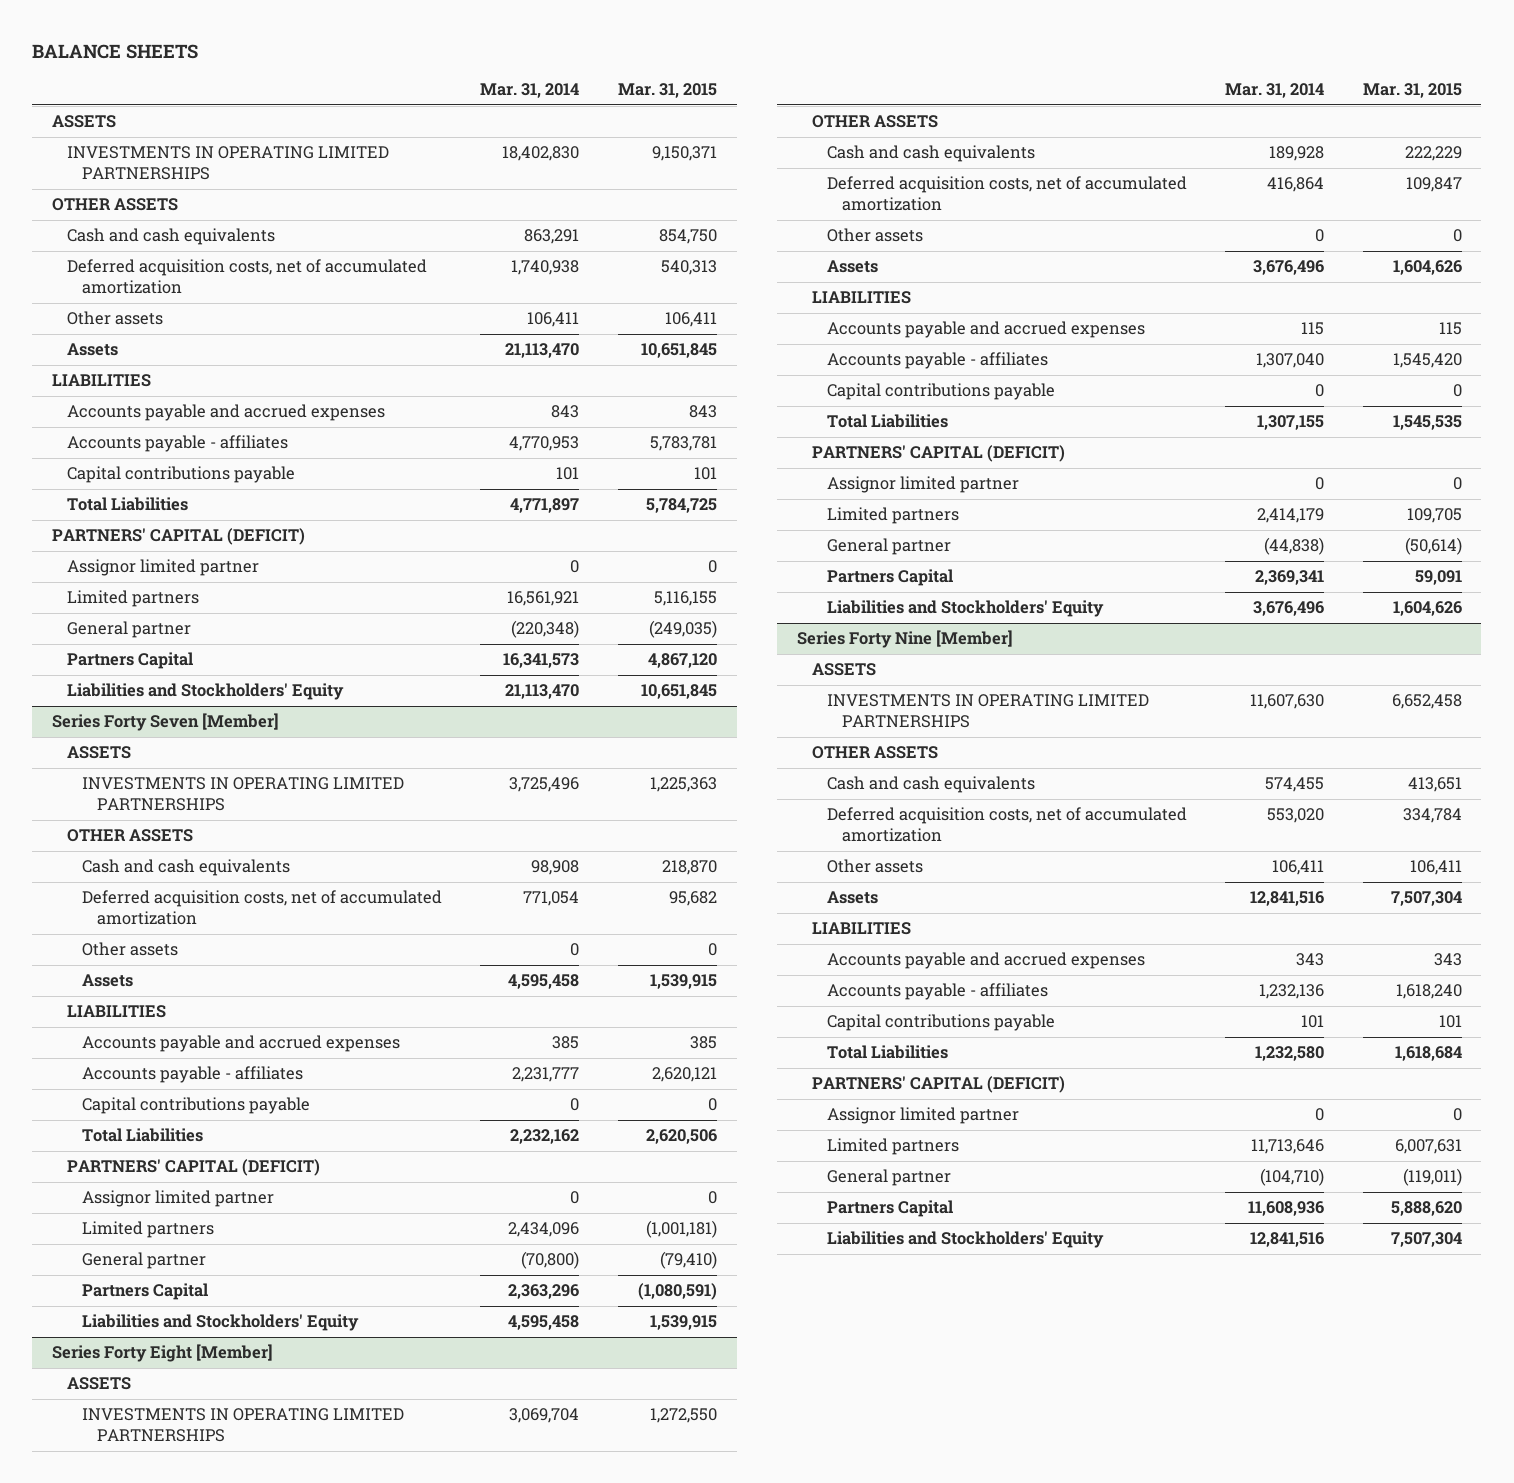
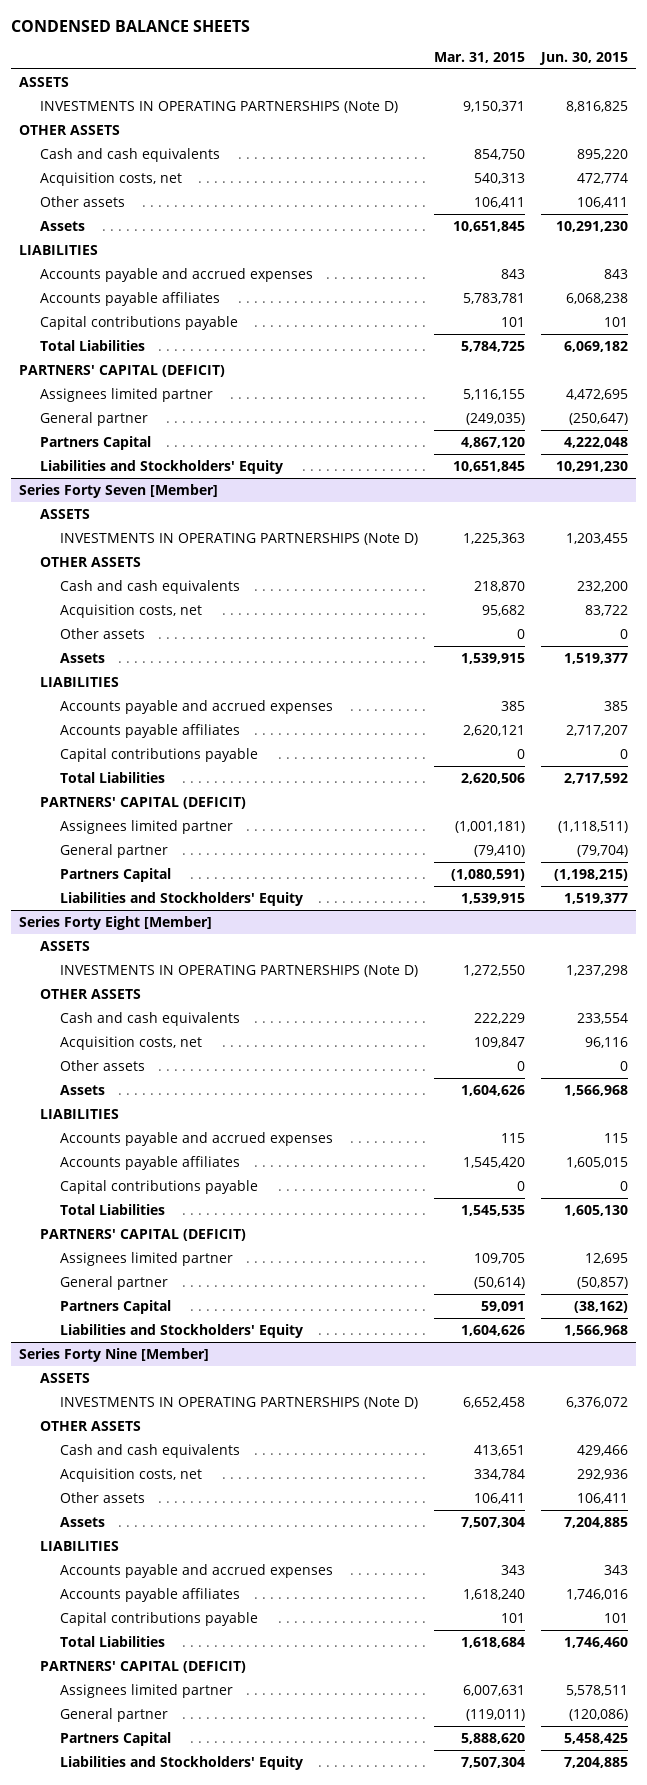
- BALANCE SHEETS
+ CONDENSED BALANCE SHEETS
- | Mar. 31, 2014 | Mar. 31, 2015
+ | Mar. 31, 2015 | Jun. 30, 2015
- INVESTMENTS IN OPERATING LIMITED PARTNERSHIPS | 18,402,830 | 9,150,371
+ INVESTMENTS IN OPERATING PARTNERSHIPS (Note D) | 9,150,371 | 8,816,825
- Deferred acquisition costs, net of accumulated amortization | 1,740,938 | 540,313
+ Acquisition costs, net | 540,313 | 472,774
- Accounts payable - affiliates | 4,770,953 | 5,783,781
+ Accounts payable affiliates | 5,783,781 | 6,068,238
- Assignor limited partner | 0 | 0
- Limited partners | 16,561,921 | 5,116,155
+ Assignees limited partner | 5,116,155 | 4,472,695
@ Series Forty Seven [Member]
- INVESTMENTS IN OPERATING LIMITED PARTNERSHIPS | 3,725,496 | 1,225,363
+ INVESTMENTS IN OPERATING PARTNERSHIPS (Note D) | 1,225,363 | 1,203,455
- Deferred acquisition costs, net of accumulated amortization | 771,054 | 95,682
+ Acquisition costs, net | 95,682 | 83,722
- Accounts payable - affiliates | 2,231,777 | 2,620,121
+ Accounts payable affiliates | 2,620,121 | 2,717,207
- Assignor limited partner | 0 | 0
- Limited partners | 2,434,096 | (1,001,181)
+ Assignees limited partner | (1,001,181) | (1,118,511)
@ Series Forty Eight [Member]
- INVESTMENTS IN OPERATING LIMITED PARTNERSHIPS | 3,069,704 | 1,272,550
+ INVESTMENTS IN OPERATING PARTNERSHIPS (Note D) | 1,272,550 | 1,237,298
- Deferred acquisition costs, net of accumulated amortization | 416,864 | 109,847
+ Acquisition costs, net | 109,847 | 96,116
- Accounts payable - affiliates | 1,307,040 | 1,545,420
+ Accounts payable affiliates | 1,545,420 | 1,605,015
- Assignor limited partner | 0 | 0
- Limited partners | 2,414,179 | 109,705
+ Assignees limited partner | 109,705 | 12,695
@ Series Forty Nine [Member]
- INVESTMENTS IN OPERATING LIMITED PARTNERSHIPS | 11,607,630 | 6,652,458
+ INVESTMENTS IN OPERATING PARTNERSHIPS (Note D) | 6,652,458 | 6,376,072
- Deferred acquisition costs, net of accumulated amortization | 553,020 | 334,784
+ Acquisition costs, net | 334,784 | 292,936
- Accounts payable - affiliates | 1,232,136 | 1,618,240
+ Accounts payable affiliates | 1,618,240 | 1,746,016
- Assignor limited partner | 0 | 0
- Limited partners | 11,713,646 | 6,007,631
+ Assignees limited partner | 6,007,631 | 5,578,511

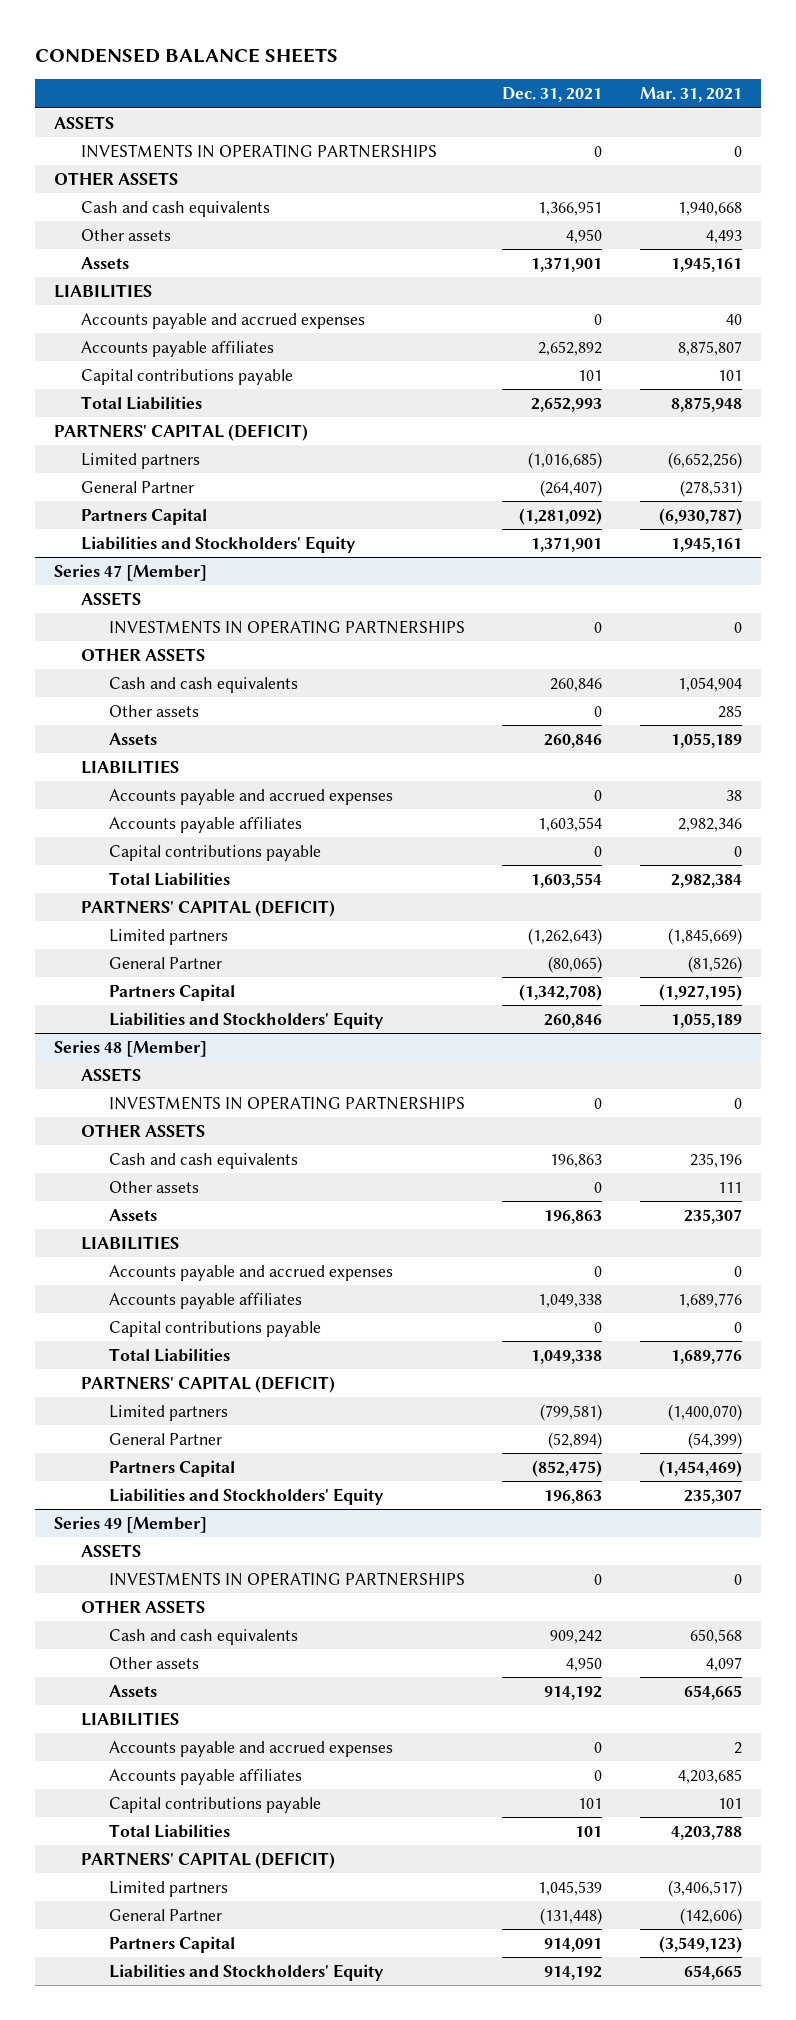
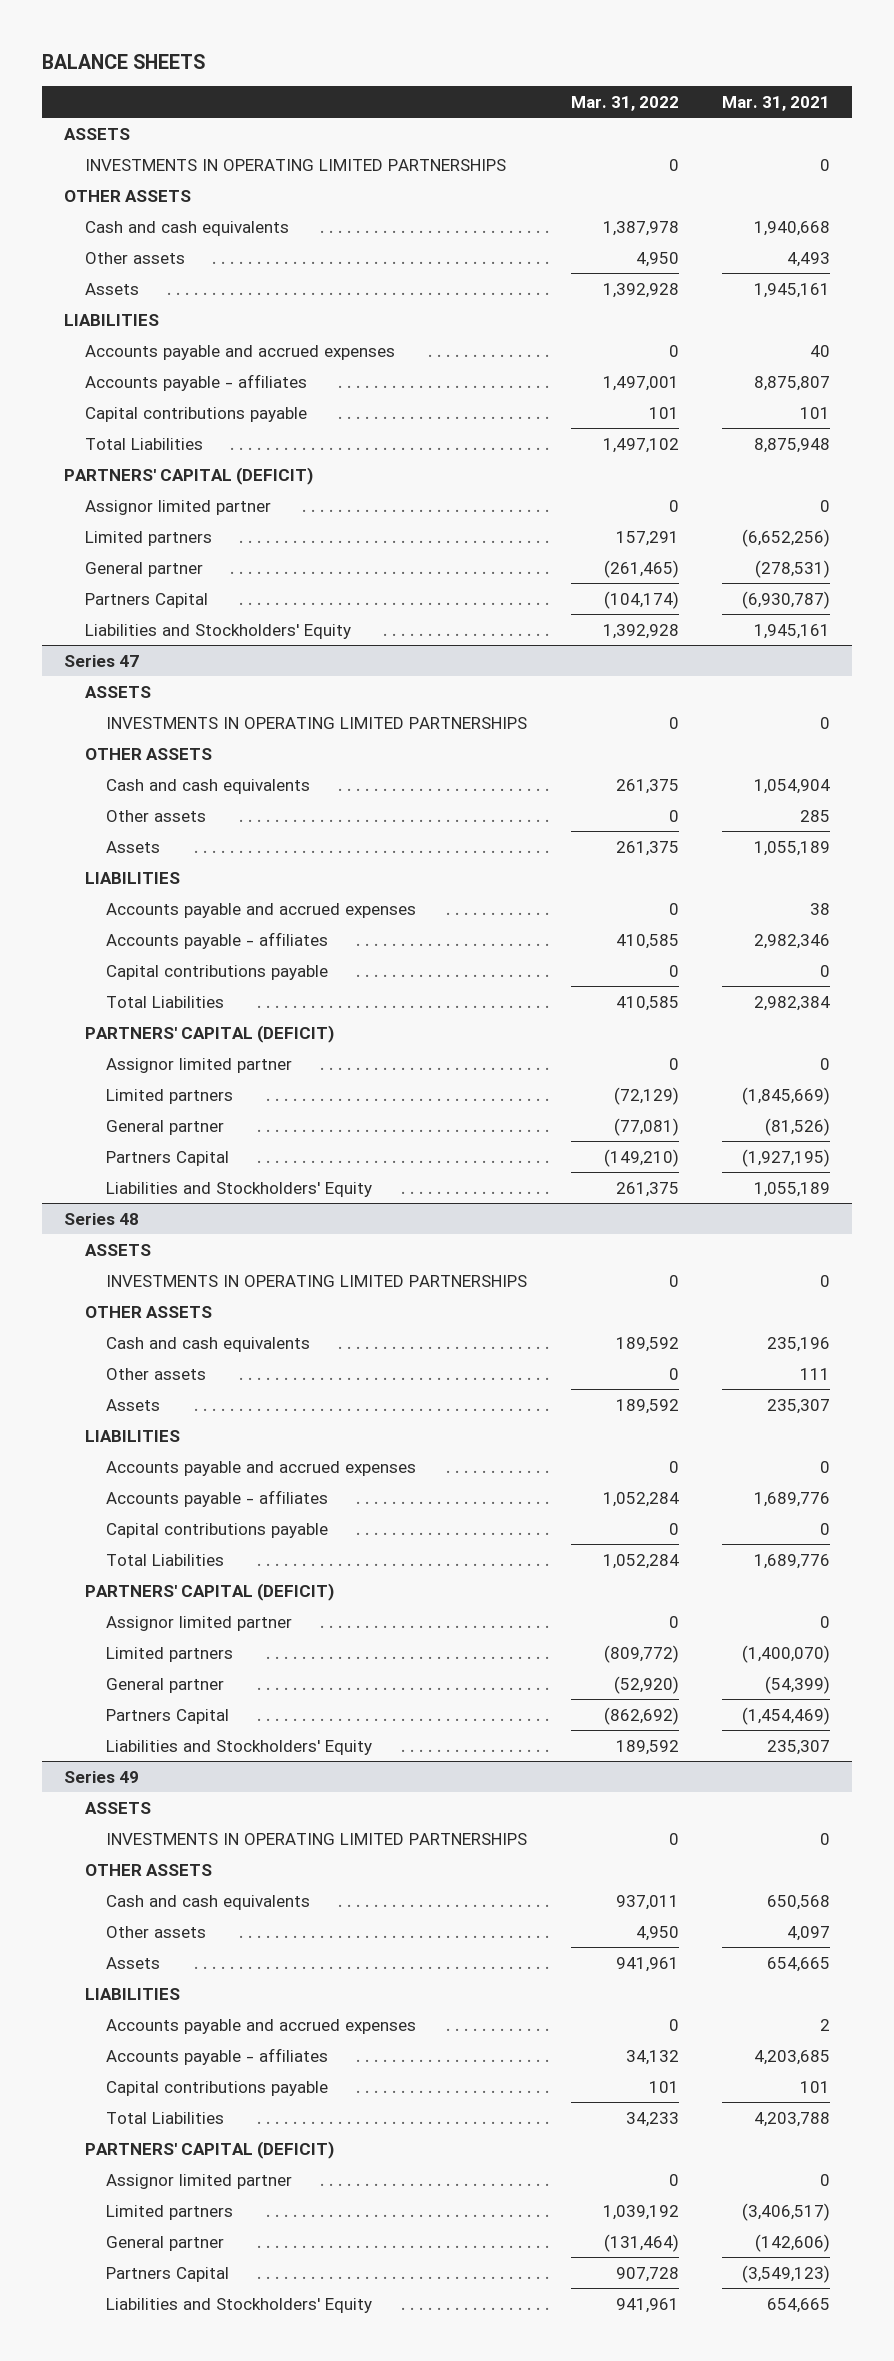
- CONDENSED BALANCE SHEETS
+ BALANCE SHEETS
- | Dec. 31, 2021 | Mar. 31, 2021
+ | Mar. 31, 2022 | Mar. 31, 2021
- INVESTMENTS IN OPERATING PARTNERSHIPS | 0 | 0
+ INVESTMENTS IN OPERATING LIMITED PARTNERSHIPS | 0 | 0
- Accounts payable affiliates | 2,652,892 | 8,875,807
+ Accounts payable - affiliates | 1,497,001 | 8,875,807
+ Assignor limited partner | 0 | 0
- General Partner | (264,407) | (278,531)
+ General partner | (261,465) | (278,531)
- Series 47 [Member]
+ Series 47
- INVESTMENTS IN OPERATING PARTNERSHIPS | 0 | 0
+ INVESTMENTS IN OPERATING LIMITED PARTNERSHIPS | 0 | 0
- Accounts payable affiliates | 1,603,554 | 2,982,346
+ Accounts payable - affiliates | 410,585 | 2,982,346
+ Assignor limited partner | 0 | 0
- General Partner | (80,065) | (81,526)
+ General partner | (77,081) | (81,526)
- Series 48 [Member]
+ Series 48
- INVESTMENTS IN OPERATING PARTNERSHIPS | 0 | 0
+ INVESTMENTS IN OPERATING LIMITED PARTNERSHIPS | 0 | 0
- Accounts payable affiliates | 1,049,338 | 1,689,776
+ Accounts payable - affiliates | 1,052,284 | 1,689,776
+ Assignor limited partner | 0 | 0
- General Partner | (52,894) | (54,399)
+ General partner | (52,920) | (54,399)
- Series 49 [Member]
+ Series 49
- INVESTMENTS IN OPERATING PARTNERSHIPS | 0 | 0
+ INVESTMENTS IN OPERATING LIMITED PARTNERSHIPS | 0 | 0
- Accounts payable affiliates | 0 | 4,203,685
+ Accounts payable - affiliates | 34,132 | 4,203,685
+ Assignor limited partner | 0 | 0
- General Partner | (131,448) | (142,606)
+ General partner | (131,464) | (142,606)

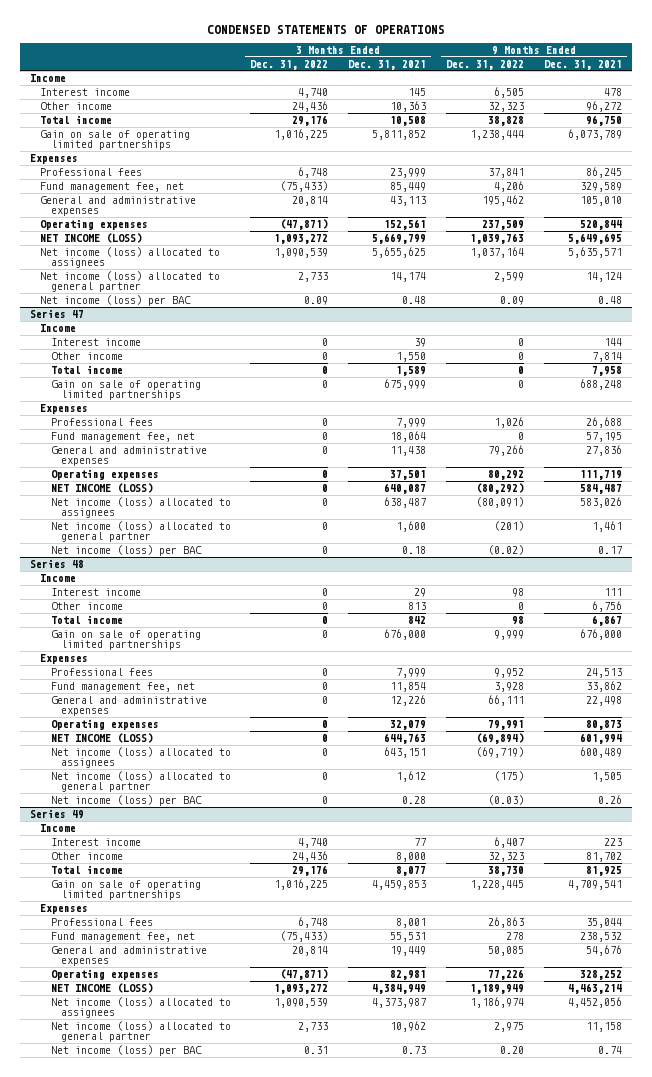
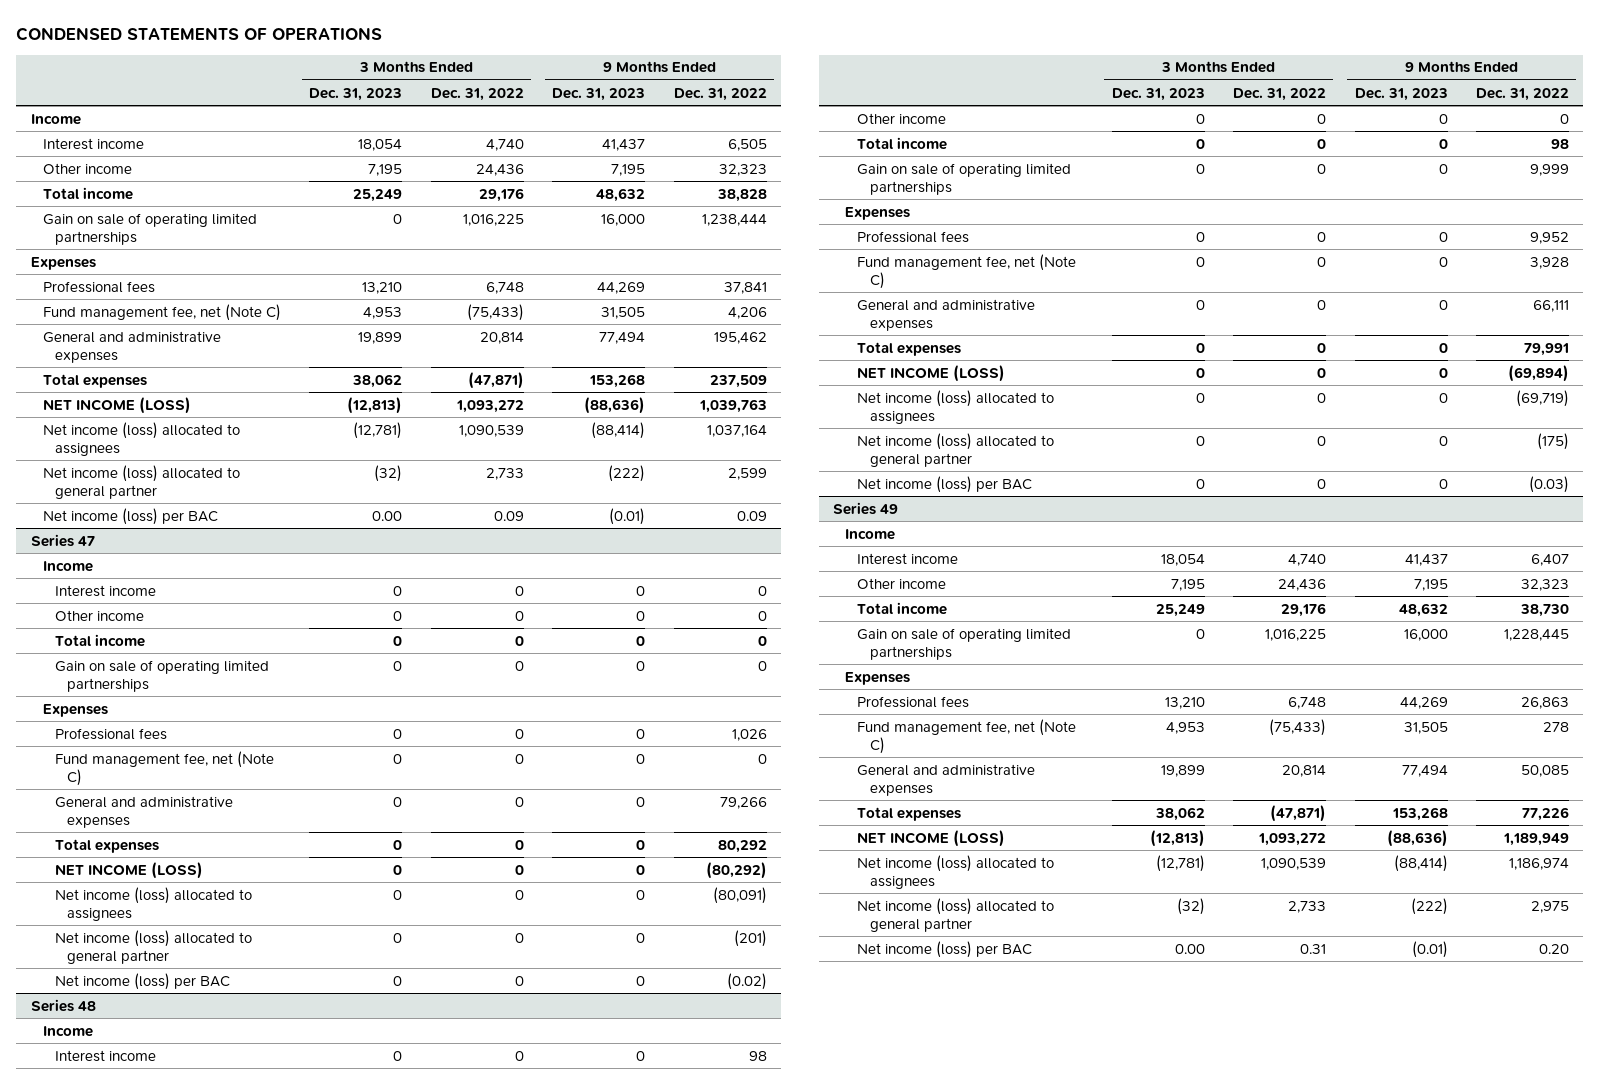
- | 3 Months Ended Dec. 31, 2022 | 3 Months Ended Dec. 31, 2021 | 9 Months Ended Dec. 31, 2022 | 9 Months Ended Dec. 31, 2021
+ | 3 Months Ended Dec. 31, 2023 | 3 Months Ended Dec. 31, 2022 | 9 Months Ended Dec. 31, 2023 | 9 Months Ended Dec. 31, 2022
- Fund management fee, net | (75,433) | 85,449 | 4,206 | 329,589
+ Fund management fee, net (Note C) | 4,953 | (75,433) | 31,505 | 4,206
- Operating expenses | (47,871) | 152,561 | 237,509 | 520,844
+ Total expenses | 38,062 | (47,871) | 153,268 | 237,509
@ Series 47
- Fund management fee, net | 0 | 18,064 | 0 | 57,195
+ Fund management fee, net (Note C) | 0 | 0 | 0 | 0
- Operating expenses | 0 | 37,501 | 80,292 | 111,719
+ Total expenses | 0 | 0 | 0 | 80,292
@ Series 48
- Fund management fee, net | 0 | 11,854 | 3,928 | 33,862
+ Fund management fee, net (Note C) | 0 | 0 | 0 | 3,928
- Operating expenses | 0 | 32,079 | 79,991 | 80,873
+ Total expenses | 0 | 0 | 0 | 79,991
@ Series 49
- Fund management fee, net | (75,433) | 55,531 | 278 | 238,532
+ Fund management fee, net (Note C) | 4,953 | (75,433) | 31,505 | 278
- Operating expenses | (47,871) | 82,981 | 77,226 | 328,252
+ Total expenses | 38,062 | (47,871) | 153,268 | 77,226

